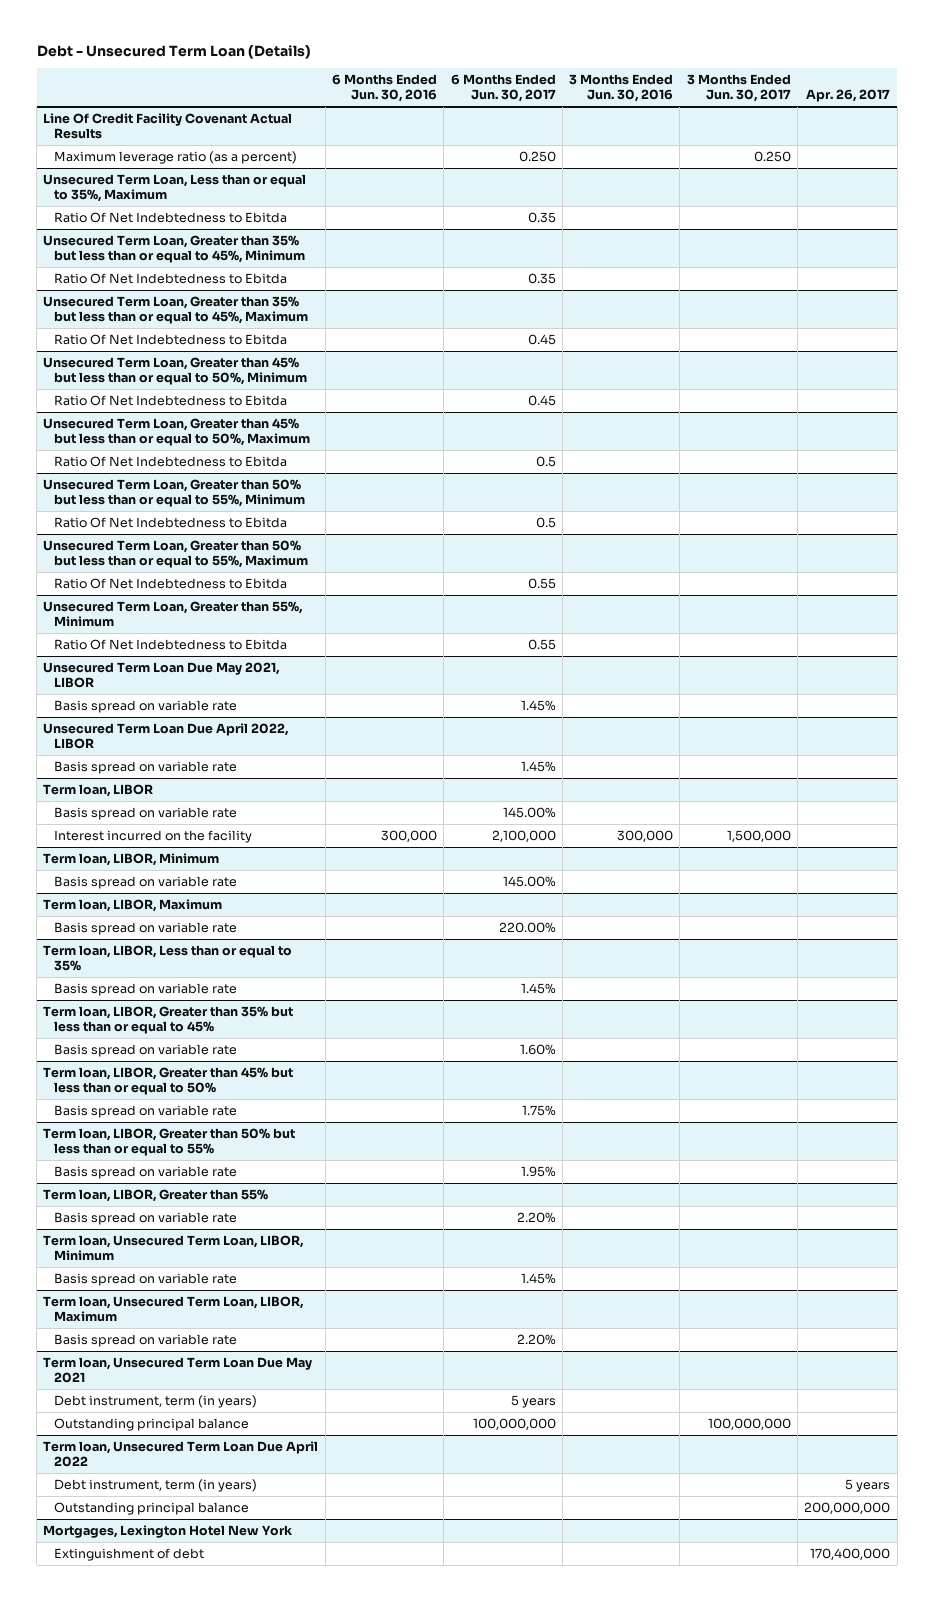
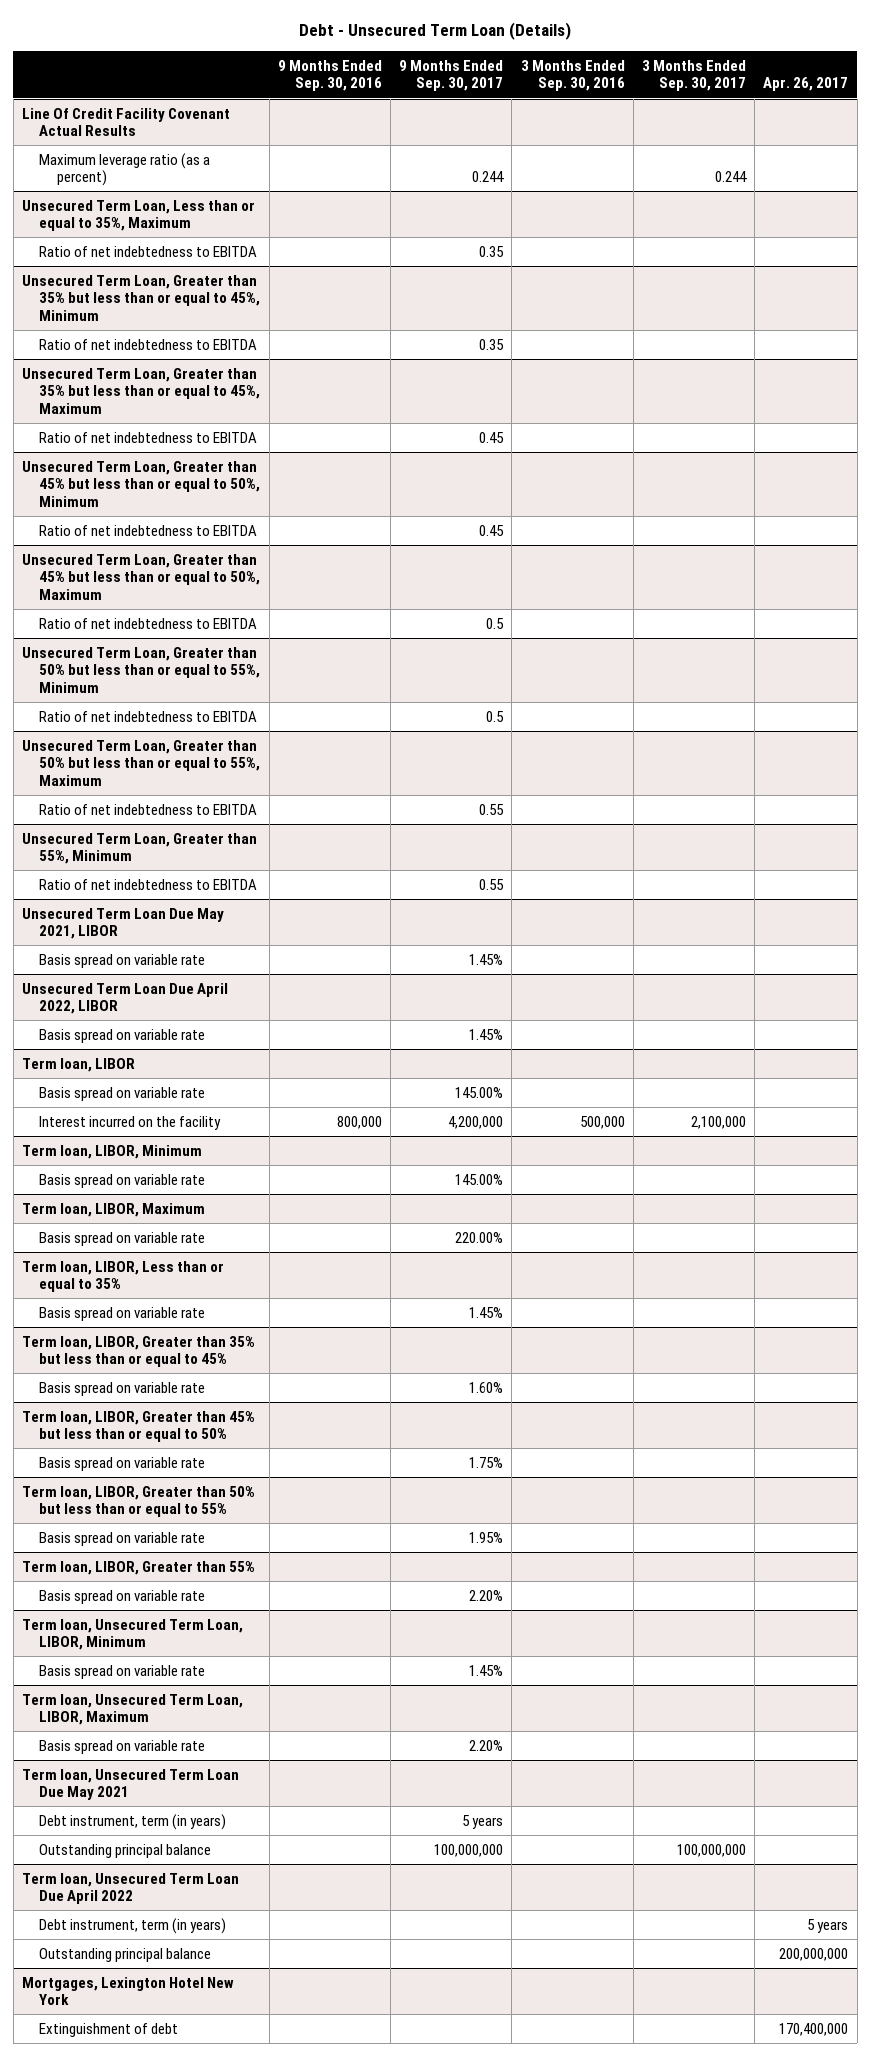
- | 6 Months Ended Jun. 30, 2016 | 6 Months Ended Jun. 30, 2017 | 3 Months Ended Jun. 30, 2016 | 3 Months Ended Jun. 30, 2017 | Apr. 26, 2017
+ | 9 Months Ended Sep. 30, 2016 | 9 Months Ended Sep. 30, 2017 | 3 Months Ended Sep. 30, 2016 | 3 Months Ended Sep. 30, 2017 | Apr. 26, 2017
@ Unsecured Term Loan, Less than or equal to 35%, Maximum
- Ratio Of Net Indebtedness to Ebitda | | 0.35 | | |
+ Ratio of net indebtedness to EBITDA | | 0.35 | | |
@ Unsecured Term Loan, Greater than 35% but less than or equal to 45%, Minimum
- Ratio Of Net Indebtedness to Ebitda | | 0.35 | | |
+ Ratio of net indebtedness to EBITDA | | 0.35 | | |
@ Unsecured Term Loan, Greater than 35% but less than or equal to 45%, Maximum
- Ratio Of Net Indebtedness to Ebitda | | 0.45 | | |
+ Ratio of net indebtedness to EBITDA | | 0.45 | | |
@ Unsecured Term Loan, Greater than 45% but less than or equal to 50%, Minimum
- Ratio Of Net Indebtedness to Ebitda | | 0.45 | | |
+ Ratio of net indebtedness to EBITDA | | 0.45 | | |
@ Unsecured Term Loan, Greater than 45% but less than or equal to 50%, Maximum
- Ratio Of Net Indebtedness to Ebitda | | 0.5 | | |
+ Ratio of net indebtedness to EBITDA | | 0.5 | | |
@ Unsecured Term Loan, Greater than 50% but less than or equal to 55%, Minimum
- Ratio Of Net Indebtedness to Ebitda | | 0.5 | | |
+ Ratio of net indebtedness to EBITDA | | 0.5 | | |
@ Unsecured Term Loan, Greater than 50% but less than or equal to 55%, Maximum
- Ratio Of Net Indebtedness to Ebitda | | 0.55 | | |
+ Ratio of net indebtedness to EBITDA | | 0.55 | | |
@ Unsecured Term Loan, Greater than 55%, Minimum
- Ratio Of Net Indebtedness to Ebitda | | 0.55 | | |
+ Ratio of net indebtedness to EBITDA | | 0.55 | | |

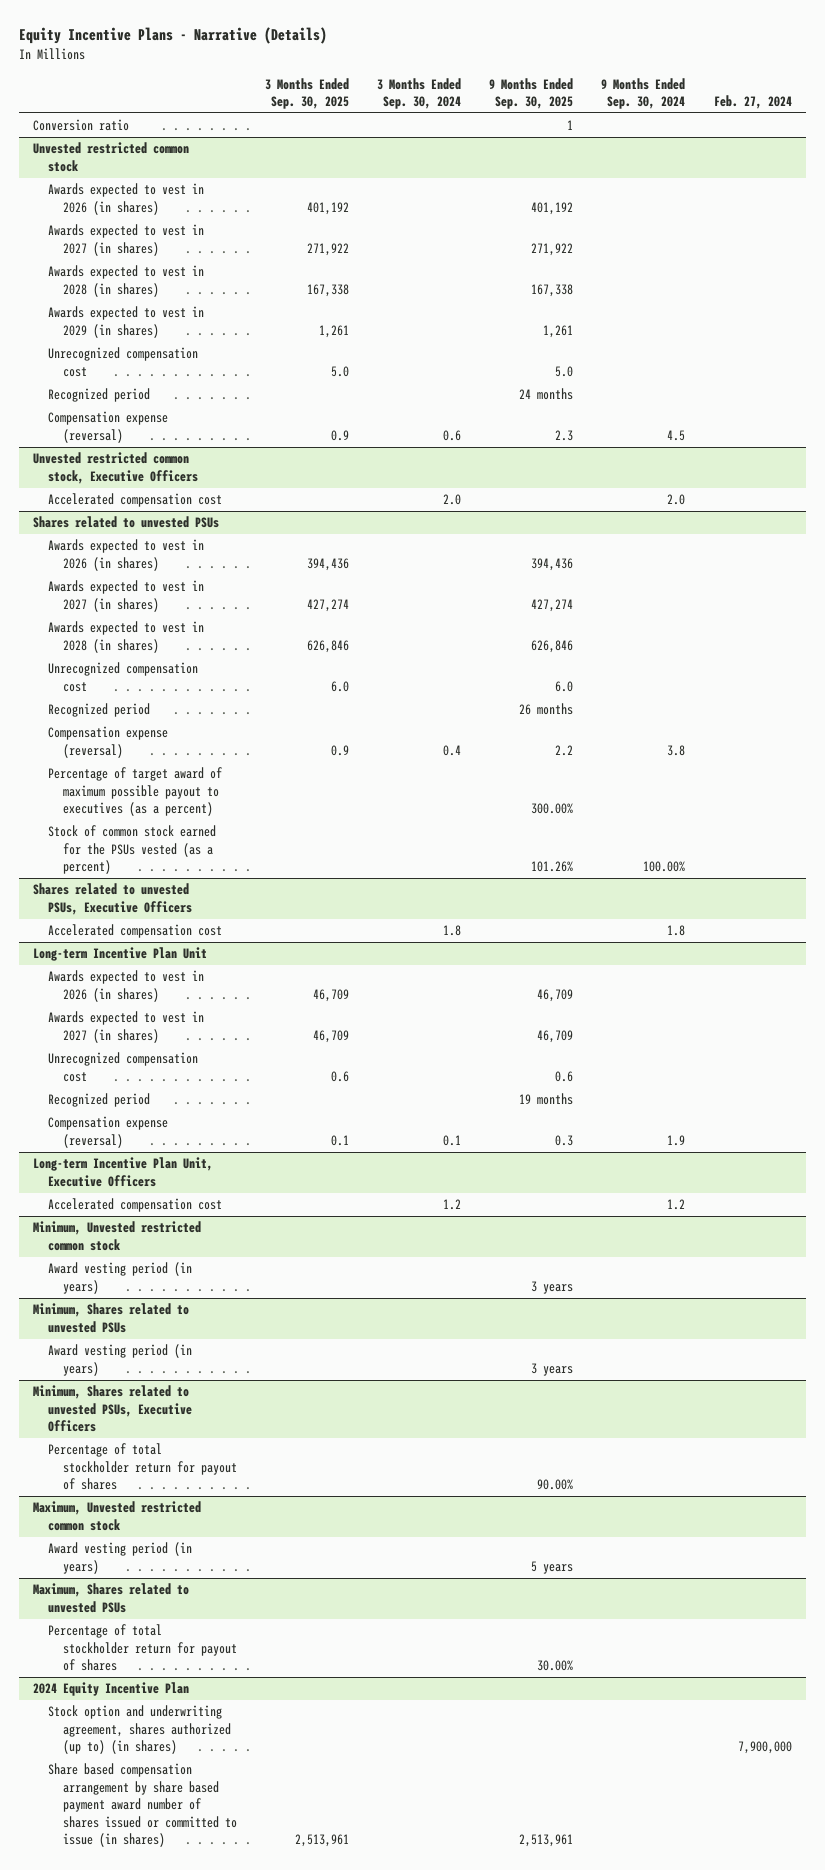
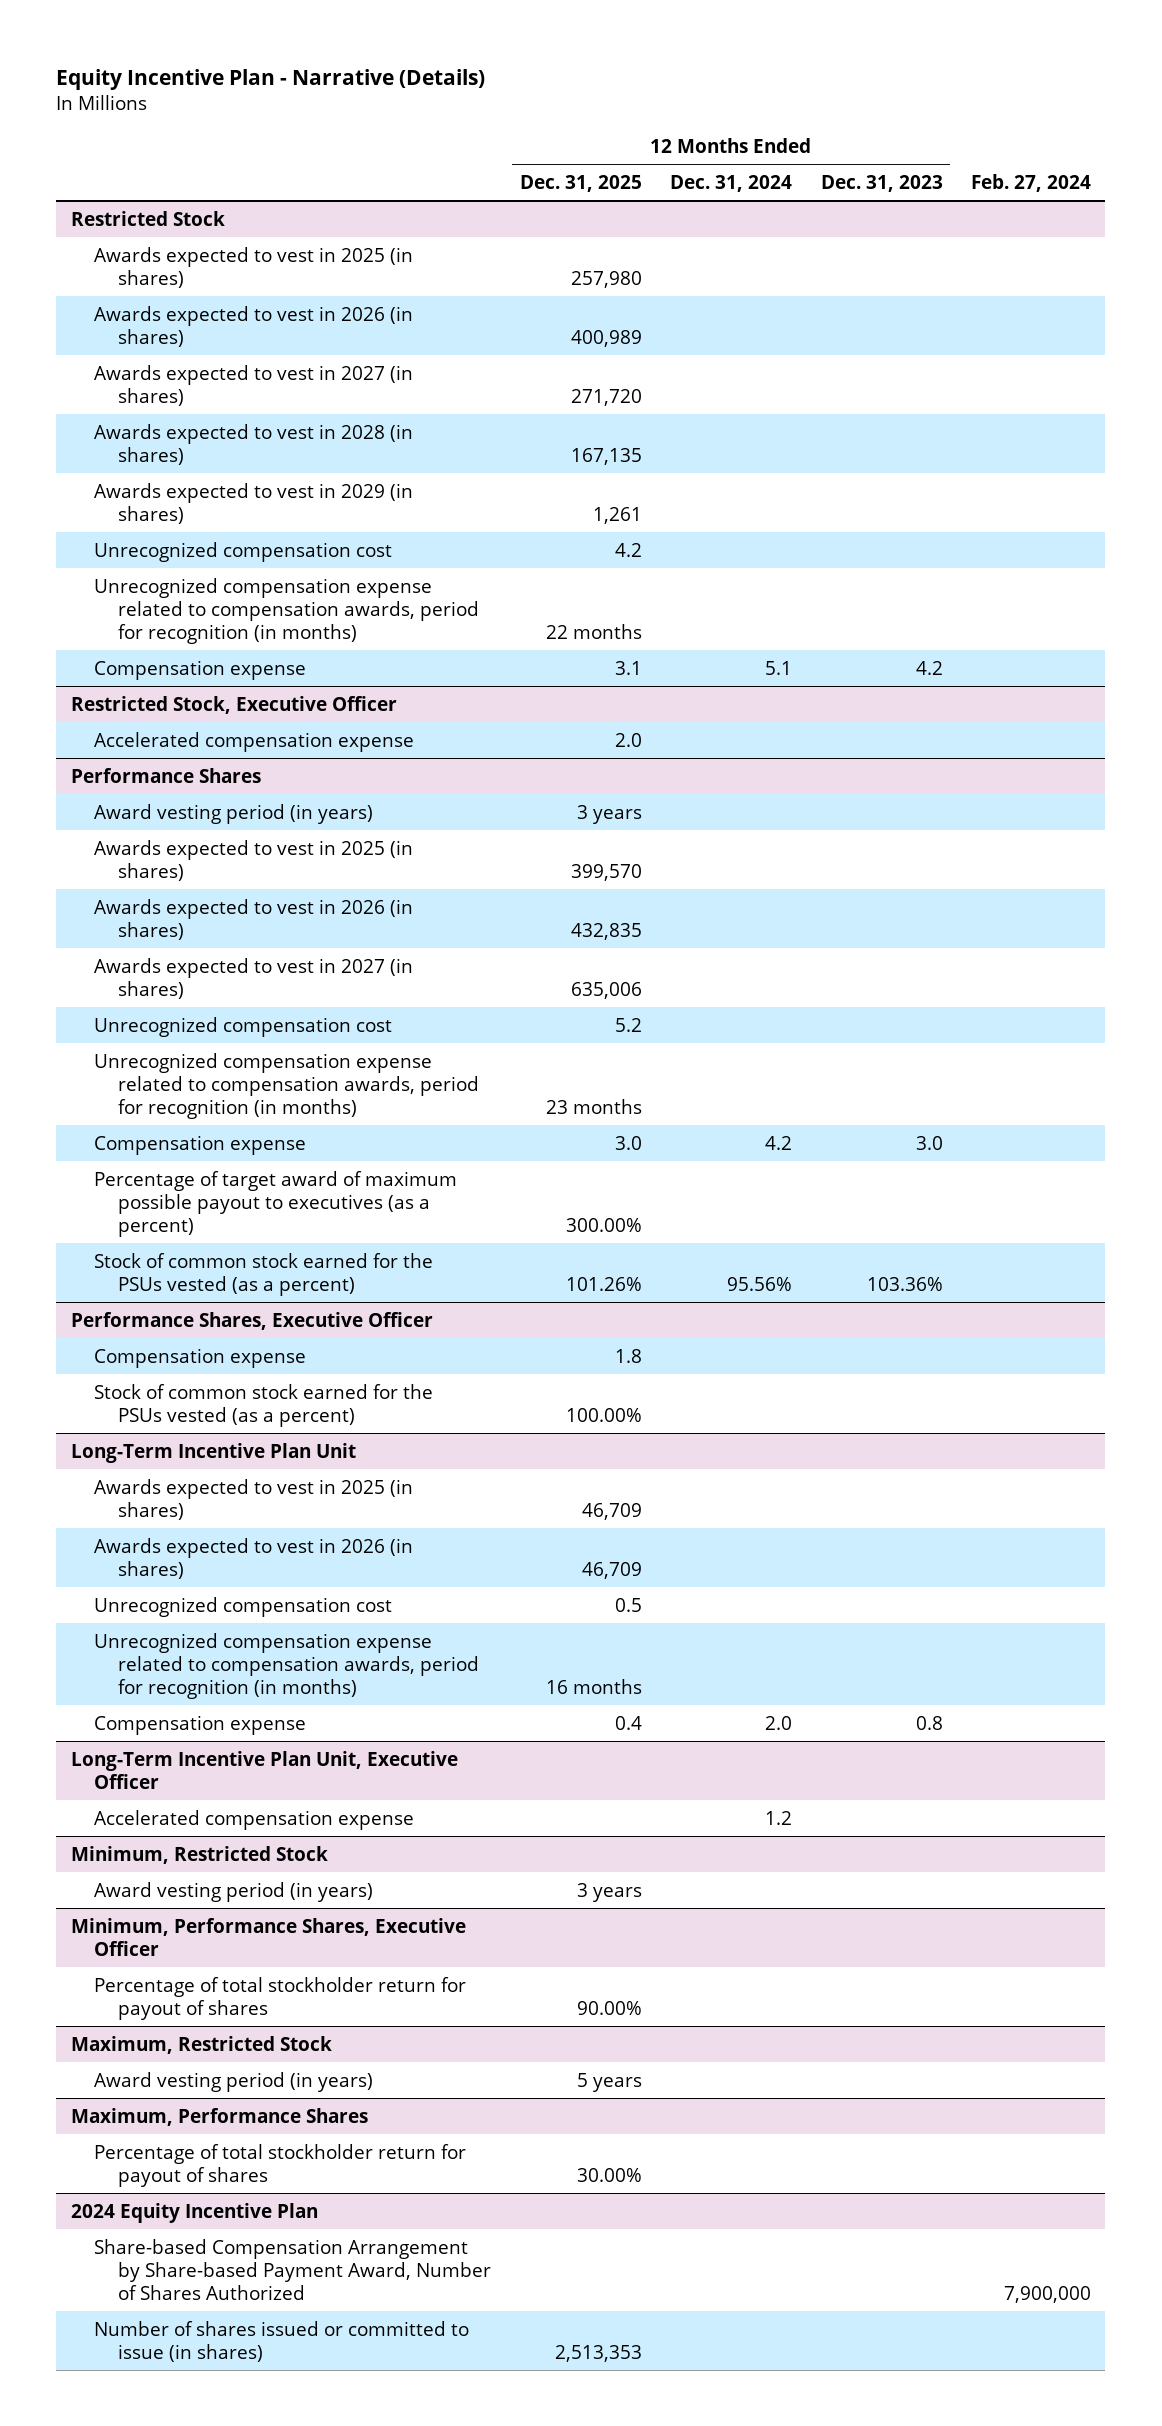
- Equity Incentive Plans - Narrative (Details)
+ Equity Incentive Plan - Narrative (Details)
- | 3 Months Ended Sep. 30, 2025 | 3 Months Ended Sep. 30, 2024 | 9 Months Ended Sep. 30, 2025 | 9 Months Ended Sep. 30, 2024 | Feb. 27, 2024
+ | 12 Months Ended Dec. 31, 2025 | 12 Months Ended Dec. 31, 2024 | 12 Months Ended Dec. 31, 2023 | Feb. 27, 2024
- Conversion ratio | | | 1 | |
- Unvested restricted common stock
+ Restricted Stock
+ Awards expected to vest in 2025 (in shares) | 257,980 | | |
- Recognized period | | | 24 months | |
- Compensation expense (reversal) | 0.9 | 0.6 | 2.3 | 4.5 |
- Unvested restricted common stock, Executive Officers
- Accelerated compensation cost | | 2.0 | | 2.0 |
- Shares related to unvested PSUs
+ Unrecognized compensation expense related to compensation awards, period for recognition (in months) | 22 months | | |
+ Compensation expense | 3.1 | 5.1 | 4.2 |
+ Restricted Stock, Executive Officer
+ Accelerated compensation expense | 2.0 | | |
+ Performance Shares
+ Award vesting period (in years) | 3 years | | |
+ Awards expected to vest in 2025 (in shares) | 399,570 | | |
- Awards expected to vest in 2028 (in shares) | 626,846 | | 626,846 | |
- Recognized period | | | 26 months | |
- Compensation expense (reversal) | 0.9 | 0.4 | 2.2 | 3.8 |
+ Unrecognized compensation expense related to compensation awards, period for recognition (in months) | 23 months | | |
+ Compensation expense | 3.0 | 4.2 | 3.0 |
- Shares related to unvested PSUs, Executive Officers
- Accelerated compensation cost | | 1.8 | | 1.8 |
- Long-term Incentive Plan Unit
+ Performance Shares, Executive Officer
+ Compensation expense | 1.8 | | |
+ Stock of common stock earned for the PSUs vested (as a percent) | 100.00% | | |
+ Long-Term Incentive Plan Unit
+ Awards expected to vest in 2025 (in shares) | 46,709 | | |
- Awards expected to vest in 2027 (in shares) | 46,709 | | 46,709 | |
- Recognized period | | | 19 months | |
- Compensation expense (reversal) | 0.1 | 0.1 | 0.3 | 1.9 |
- Long-term Incentive Plan Unit, Executive Officers
- Accelerated compensation cost | | 1.2 | | 1.2 |
- Minimum, Unvested restricted common stock
+ Unrecognized compensation expense related to compensation awards, period for recognition (in months) | 16 months | | |
+ Compensation expense | 0.4 | 2.0 | 0.8 |
+ Long-Term Incentive Plan Unit, Executive Officer
+ Accelerated compensation expense | | 1.2 | |
+ Minimum, Restricted Stock
- Minimum, Shares related to unvested PSUs
- Award vesting period (in years) | | | 3 years | |
- Minimum, Shares related to unvested PSUs, Executive Officers
- Percentage of total stockholder return for payout of shares | | | 90.00% | |
- Maximum, Unvested restricted common stock
+ Minimum, Performance Shares, Executive Officer
+ Percentage of total stockholder return for payout of shares | 90.00% | | |
+ Maximum, Restricted Stock
- Maximum, Shares related to unvested PSUs
- Percentage of total stockholder return for payout of shares | | | 30.00% | |
+ Maximum, Performance Shares
+ Percentage of total stockholder return for payout of shares | 30.00% | | |
@ 2024 Equity Incentive Plan
- Stock option and underwriting agreement, shares authorized (up to) (in shares) | | | | | 7,900,000
- Share based compensation arrangement by share based payment award number of shares issued or committed to issue (in shares) | 2,513,961 | | 2,513,961 | |
+ Share-based Compensation Arrangement by Share-based Payment Award, Number of Shares Authorized | | | | 7,900,000
+ Number of shares issued or committed to issue (in shares) | 2,513,353 | | |

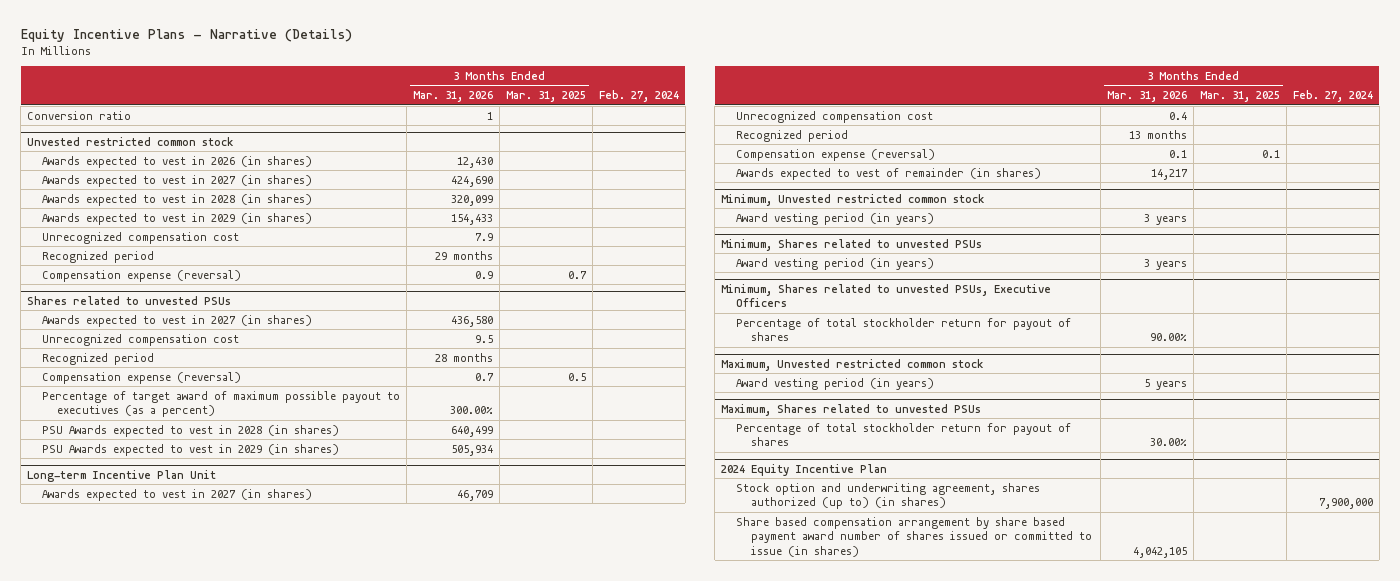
- Equity Incentive Plan - Narrative (Details)
+ Equity Incentive Plans - Narrative (Details)
- | 12 Months Ended Dec. 31, 2025 | 12 Months Ended Dec. 31, 2024 | 12 Months Ended Dec. 31, 2023 | Feb. 27, 2024
+ | 3 Months Ended Mar. 31, 2026 | 3 Months Ended Mar. 31, 2025 | Feb. 27, 2024
- Restricted Stock
- Awards expected to vest in 2025 (in shares) | 257,980 | | |
+ Conversion ratio | 1 | |
+ Unvested restricted common stock
- Unrecognized compensation expense related to compensation awards, period for recognition (in months) | 22 months | | |
- Compensation expense | 3.1 | 5.1 | 4.2 |
- Restricted Stock, Executive Officer
- Accelerated compensation expense | 2.0 | | |
- Performance Shares
- Award vesting period (in years) | 3 years | | |
- Awards expected to vest in 2025 (in shares) | 399,570 | | |
- Awards expected to vest in 2026 (in shares) | 432,835 | | |
+ Recognized period | 29 months | |
+ Compensation expense (reversal) | 0.9 | 0.7 |
+ Shares related to unvested PSUs
- Unrecognized compensation expense related to compensation awards, period for recognition (in months) | 23 months | | |
- Compensation expense | 3.0 | 4.2 | 3.0 |
+ Recognized period | 28 months | |
+ Compensation expense (reversal) | 0.7 | 0.5 |
- Stock of common stock earned for the PSUs vested (as a percent) | 101.26% | 95.56% | 103.36% |
- Performance Shares, Executive Officer
- Compensation expense | 1.8 | | |
- Stock of common stock earned for the PSUs vested (as a percent) | 100.00% | | |
- Long-Term Incentive Plan Unit
- Awards expected to vest in 2025 (in shares) | 46,709 | | |
- Awards expected to vest in 2026 (in shares) | 46,709 | | |
+ PSU Awards expected to vest in 2028 (in shares) | 640,499 | |
+ PSU Awards expected to vest in 2029 (in shares) | 505,934 | |
+ Long-term Incentive Plan Unit
+ Awards expected to vest in 2027 (in shares) | 46,709 | |
- Unrecognized compensation expense related to compensation awards, period for recognition (in months) | 16 months | | |
- Compensation expense | 0.4 | 2.0 | 0.8 |
- Long-Term Incentive Plan Unit, Executive Officer
- Accelerated compensation expense | | 1.2 | |
- Minimum, Restricted Stock
+ Recognized period | 13 months | |
+ Compensation expense (reversal) | 0.1 | 0.1 |
+ Awards expected to vest of remainder (in shares) | 14,217 | |
+ Minimum, Unvested restricted common stock
- Minimum, Performance Shares, Executive Officer
- Percentage of total stockholder return for payout of shares | 90.00% | | |
- Maximum, Restricted Stock
+ Minimum, Shares related to unvested PSUs
+ Award vesting period (in years) | 3 years | |
+ Minimum, Shares related to unvested PSUs, Executive Officers
+ Percentage of total stockholder return for payout of shares | 90.00% | |
+ Maximum, Unvested restricted common stock
- Maximum, Performance Shares
- Percentage of total stockholder return for payout of shares | 30.00% | | |
+ Maximum, Shares related to unvested PSUs
+ Percentage of total stockholder return for payout of shares | 30.00% | |
@ 2024 Equity Incentive Plan
- Share-based Compensation Arrangement by Share-based Payment Award, Number of Shares Authorized | | | | 7,900,000
- Number of shares issued or committed to issue (in shares) | 2,513,353 | | |
+ Stock option and underwriting agreement, shares authorized (up to) (in shares) | | | 7,900,000
+ Share based compensation arrangement by share based payment award number of shares issued or committed to issue (in shares) | 4,042,105 | |

